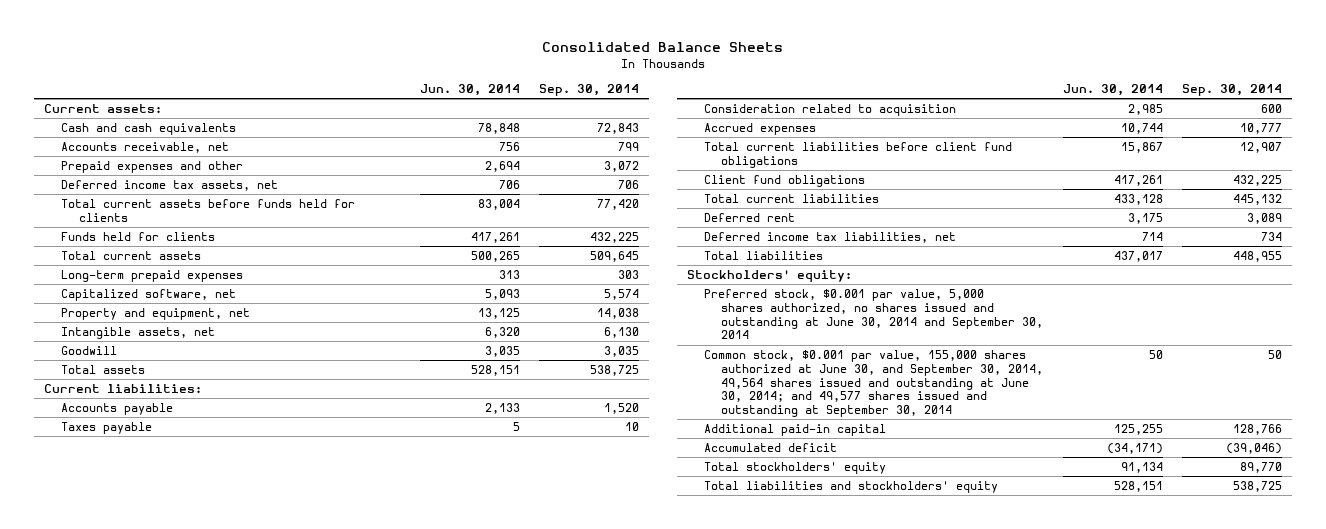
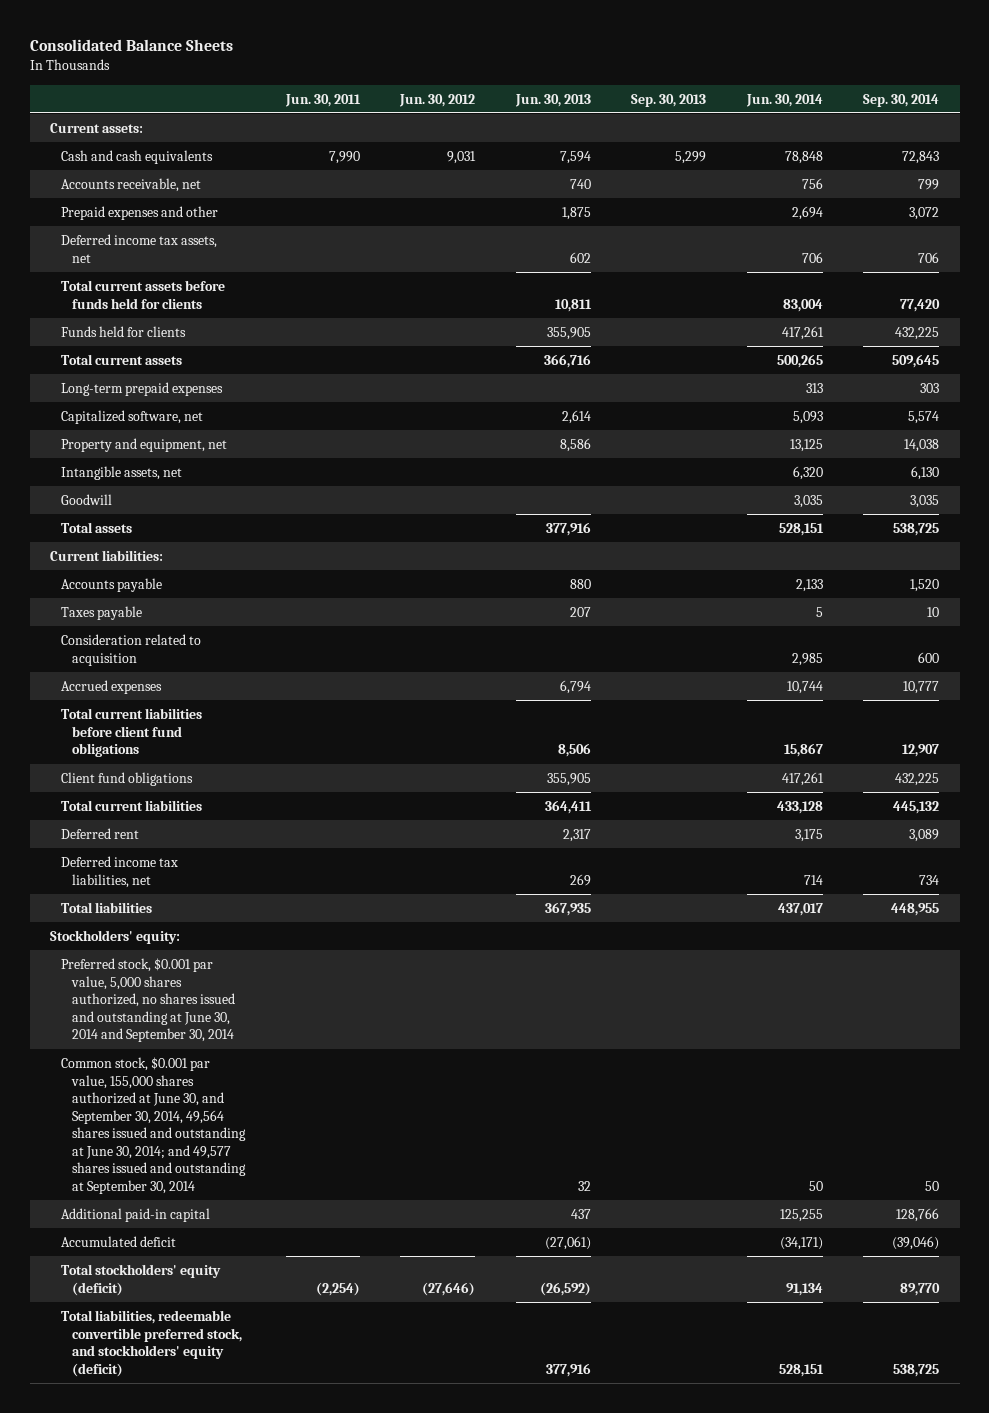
- | Jun. 30, 2014 | Sep. 30, 2014
+ | Jun. 30, 2011 | Jun. 30, 2012 | Jun. 30, 2013 | Sep. 30, 2013 | Jun. 30, 2014 | Sep. 30, 2014
- Total stockholders' equity | 91,134 | 89,770
- Total liabilities and stockholders' equity | 528,151 | 538,725
+ Total stockholders' equity (deficit) | (2,254) | (27,646) | (26,592) | | 91,134 | 89,770
+ Total liabilities, redeemable convertible preferred stock, and stockholders' equity (deficit) | | | 377,916 | | 528,151 | 538,725

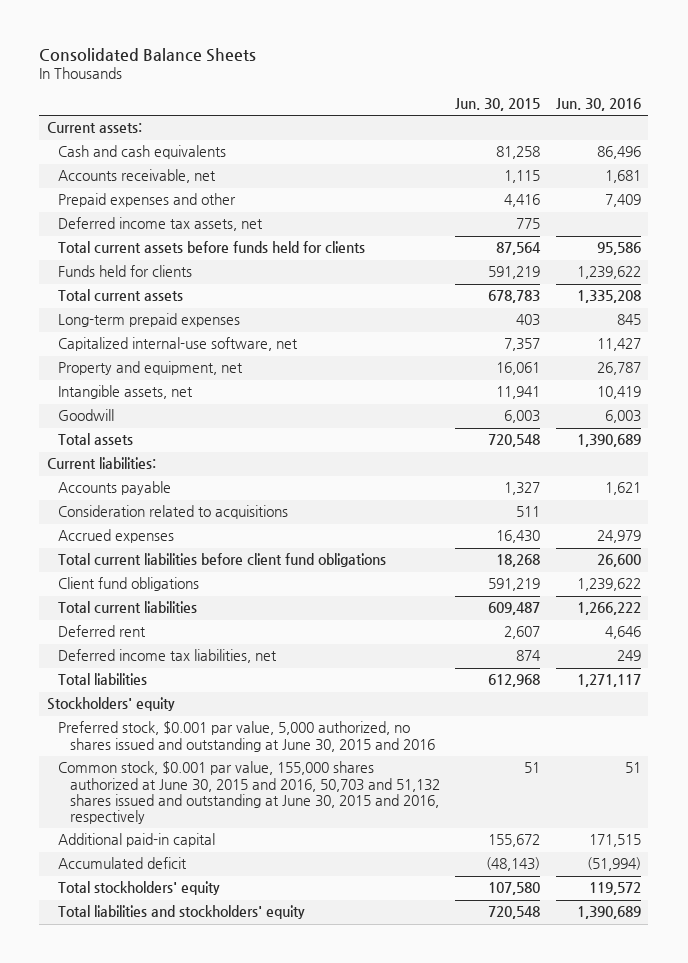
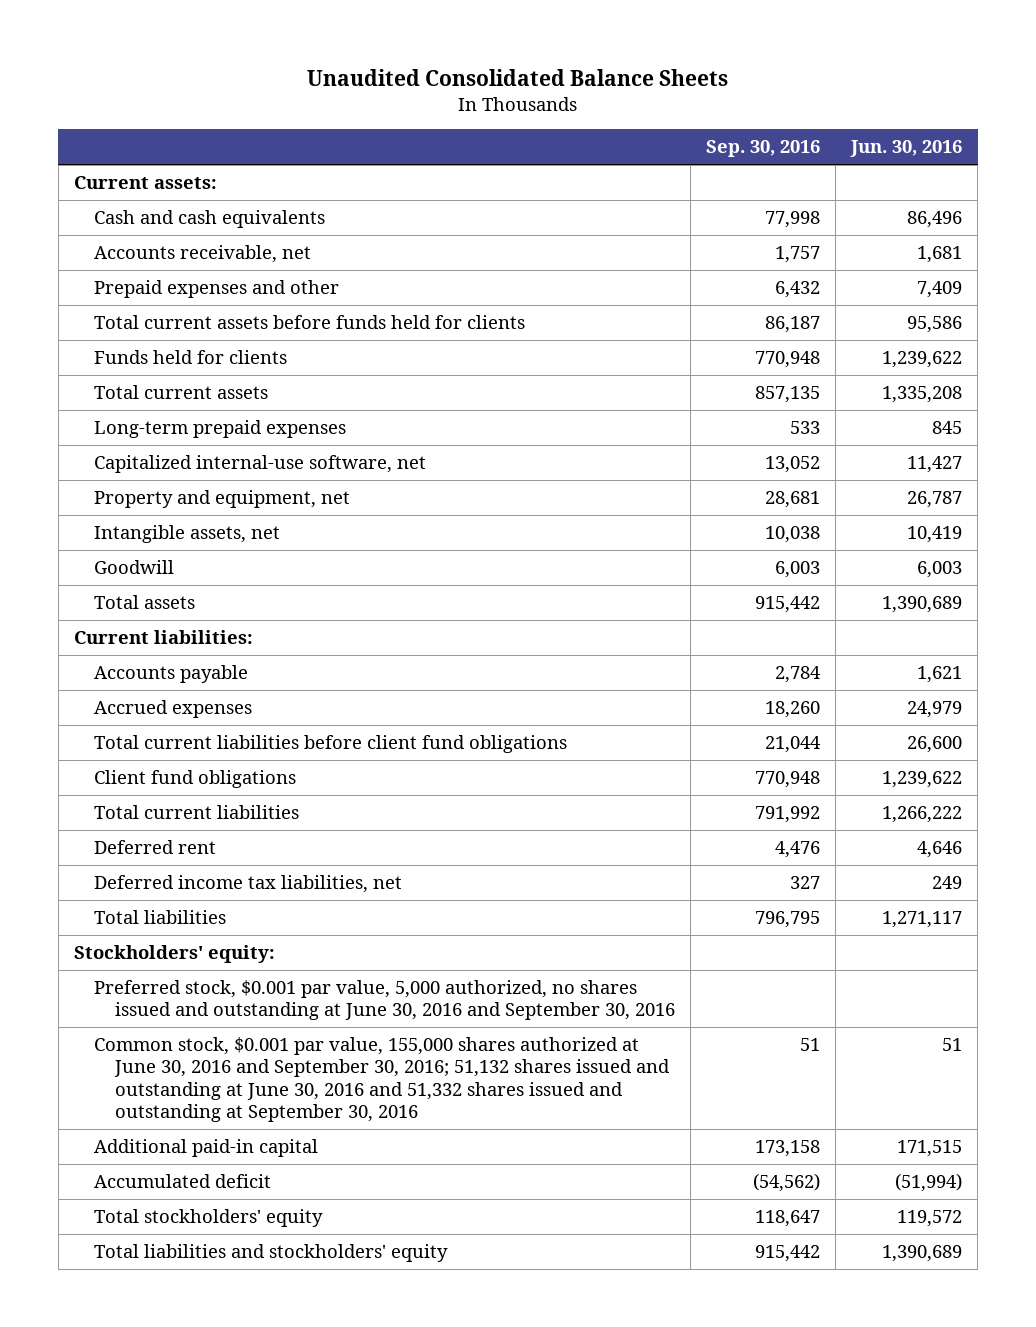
- Consolidated Balance Sheets
+ Unaudited Consolidated Balance Sheets
- | Jun. 30, 2015 | Jun. 30, 2016
+ | Sep. 30, 2016 | Jun. 30, 2016
- Deferred income tax assets, net | 775 |
- Consideration related to acquisitions | 511 |
- Stockholders' equity
- Preferred stock, $0.001 par value, 5,000 authorized, no shares issued and outstanding at June 30, 2015 and 2016
- Common stock, $0.001 par value, 155,000 shares authorized at June 30, 2015 and 2016, 50,703 and 51,132 shares issued and outstanding at June 30, 2015 and 2016, respectively | 51 | 51
+ Stockholders' equity:
+ Preferred stock, $0.001 par value, 5,000 authorized, no shares issued and outstanding at June 30, 2016 and September 30, 2016
+ Common stock, $0.001 par value, 155,000 shares authorized at June 30, 2016 and September 30, 2016; 51,132 shares issued and outstanding at June 30, 2016 and 51,332 shares issued and outstanding at September 30, 2016 | 51 | 51

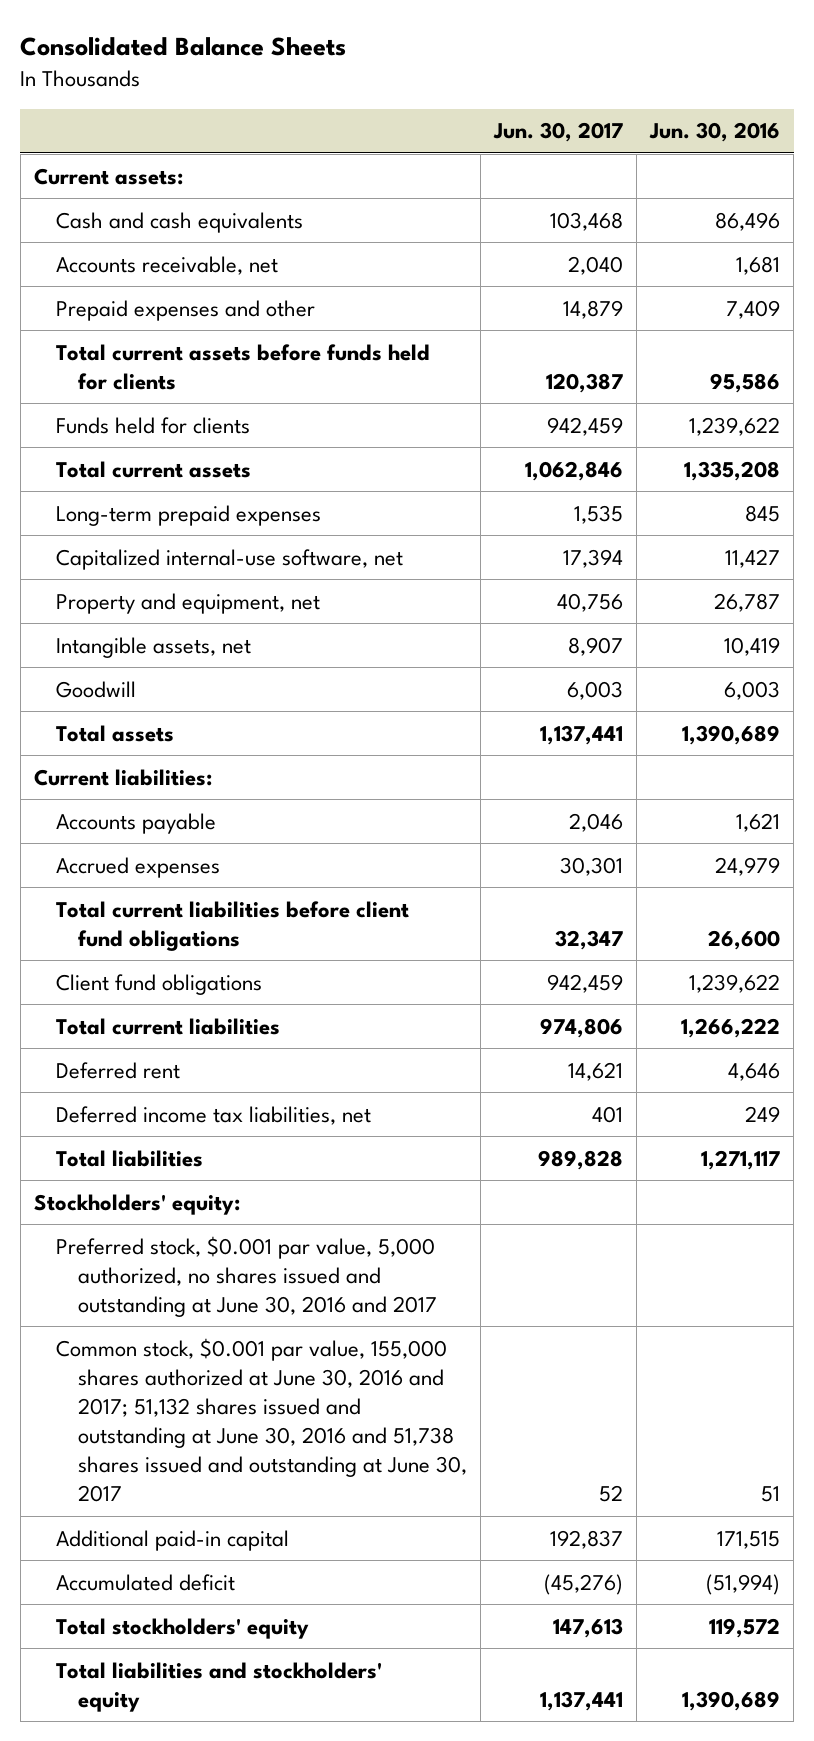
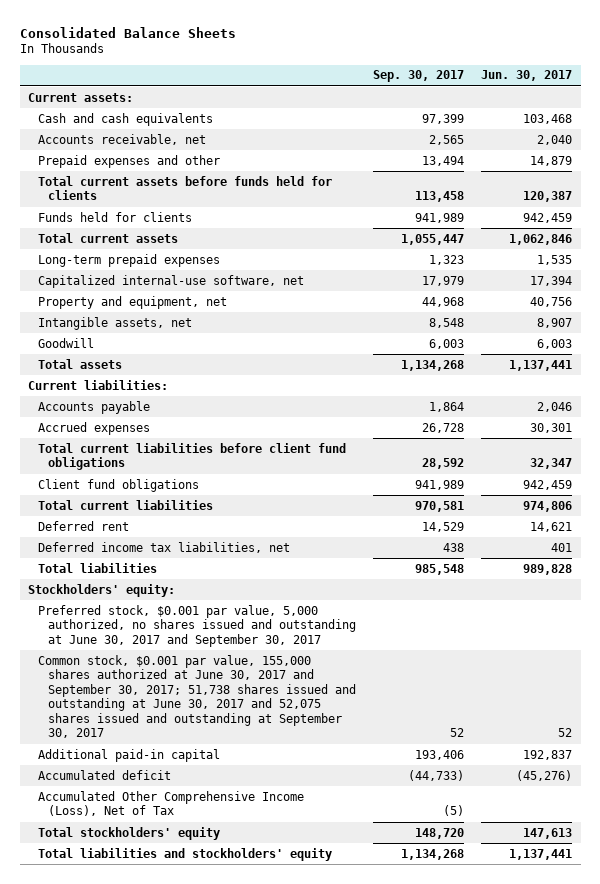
- | Jun. 30, 2017 | Jun. 30, 2016
+ | Sep. 30, 2017 | Jun. 30, 2017
- Preferred stock, $0.001 par value, 5,000 authorized, no shares issued and outstanding at June 30, 2016 and 2017
- Common stock, $0.001 par value, 155,000 shares authorized at June 30, 2016 and 2017; 51,132 shares issued and outstanding at June 30, 2016 and 51,738 shares issued and outstanding at June 30, 2017 | 52 | 51
+ Preferred stock, $0.001 par value, 5,000 authorized, no shares issued and outstanding at June 30, 2017 and September 30, 2017
+ Common stock, $0.001 par value, 155,000 shares authorized at June 30, 2017 and September 30, 2017; 51,738 shares issued and outstanding at June 30, 2017 and 52,075 shares issued and outstanding at September 30, 2017 | 52 | 52
+ Accumulated Other Comprehensive Income (Loss), Net of Tax | (5) |

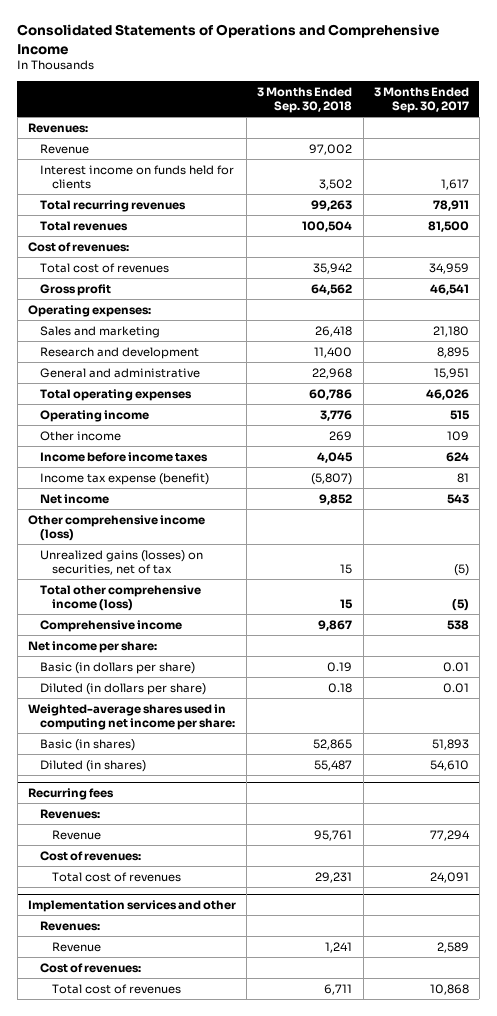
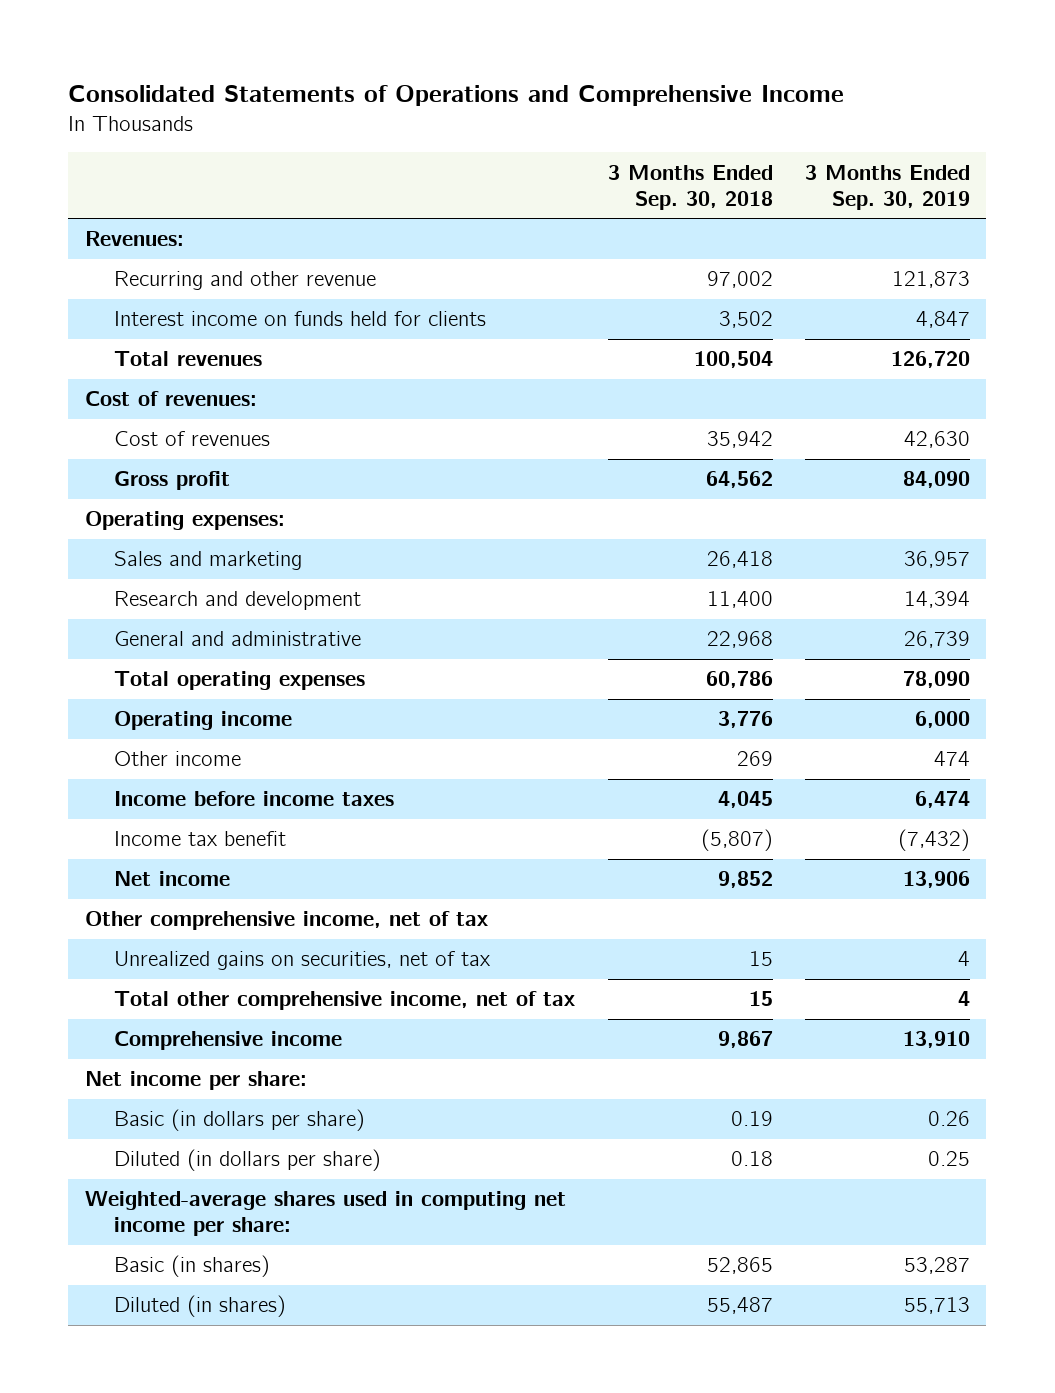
- | 3 Months Ended Sep. 30, 2018 | 3 Months Ended Sep. 30, 2017
+ | 3 Months Ended Sep. 30, 2018 | 3 Months Ended Sep. 30, 2019
- Revenue | 97,002 |
+ Recurring and other revenue | 97,002 | 121,873
- Total recurring revenues | 99,263 | 78,911
- Total cost of revenues | 35,942 | 34,959
+ Cost of revenues | 35,942 | 42,630
- Income tax expense (benefit) | (5,807) | 81
+ Income tax benefit | (5,807) | (7,432)
- Other comprehensive income (loss)
- Unrealized gains (losses) on securities, net of tax | 15 | (5)
- Total other comprehensive income (loss) | 15 | (5)
+ Other comprehensive income, net of tax
+ Unrealized gains on securities, net of tax | 15 | 4
+ Total other comprehensive income, net of tax | 15 | 4
- Recurring fees
- Revenues:
- Revenue | 95,761 | 77,294
- Cost of revenues:
- Total cost of revenues | 29,231 | 24,091
- Implementation services and other
- Revenues:
- Revenue | 1,241 | 2,589
- Cost of revenues:
- Total cost of revenues | 6,711 | 10,868

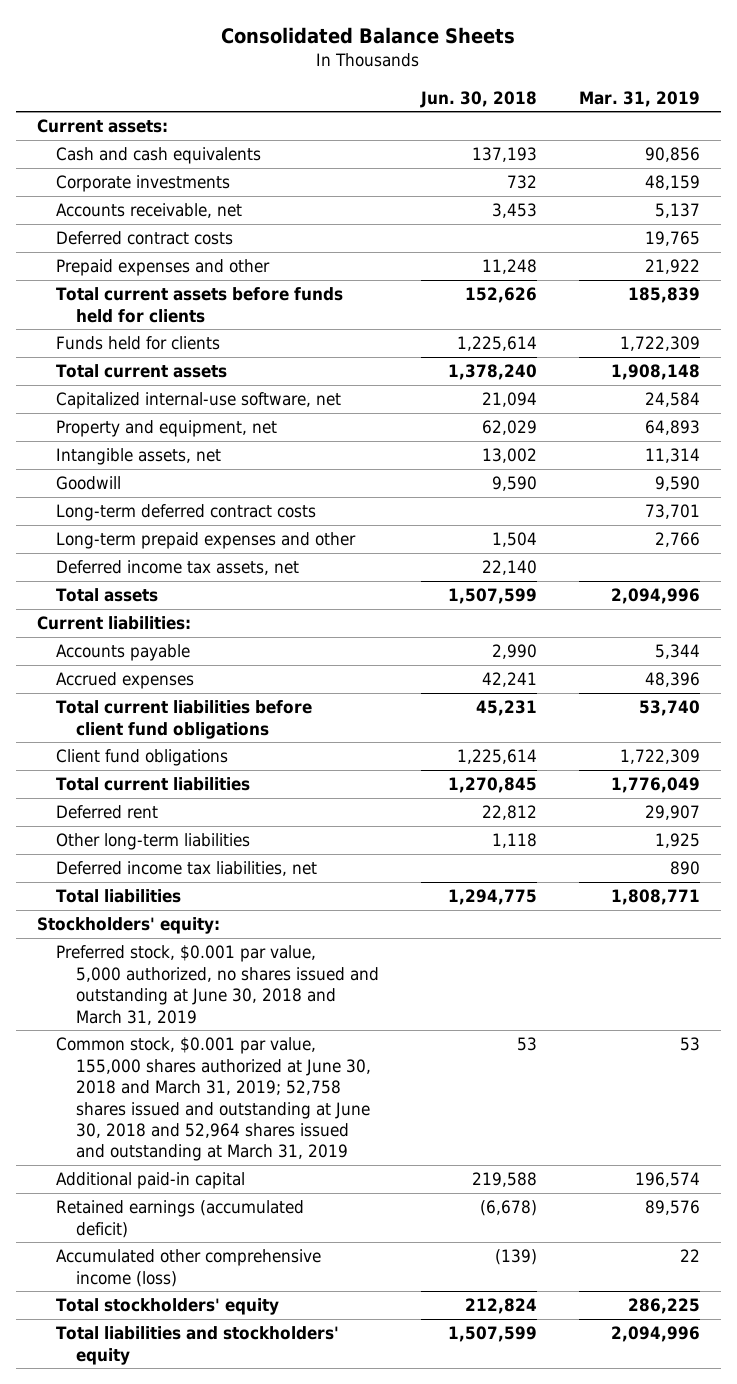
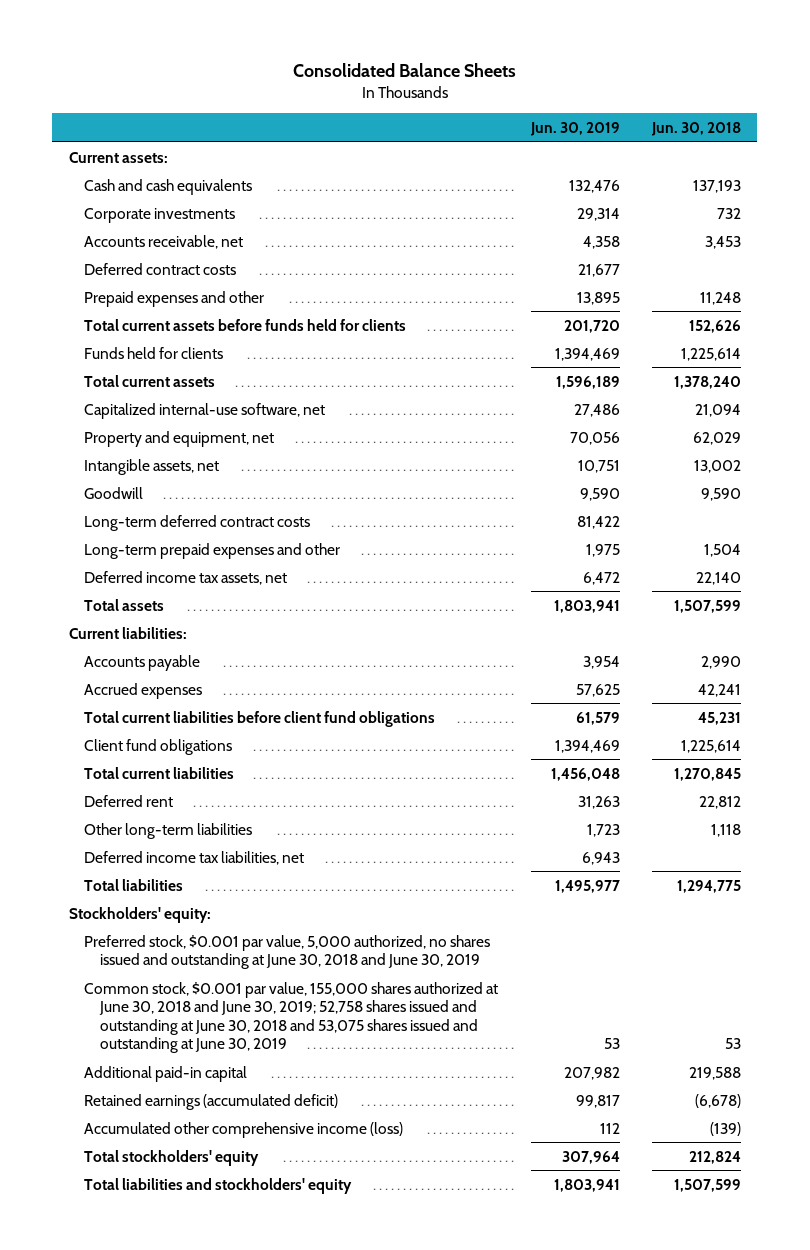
- | Jun. 30, 2018 | Mar. 31, 2019
+ | Jun. 30, 2019 | Jun. 30, 2018
- Preferred stock, $0.001 par value, 5,000 authorized, no shares issued and outstanding at June 30, 2018 and March 31, 2019
- Common stock, $0.001 par value, 155,000 shares authorized at June 30, 2018 and March 31, 2019; 52,758 shares issued and outstanding at June 30, 2018 and 52,964 shares issued and outstanding at March 31, 2019 | 53 | 53
+ Preferred stock, $0.001 par value, 5,000 authorized, no shares issued and outstanding at June 30, 2018 and June 30, 2019
+ Common stock, $0.001 par value, 155,000 shares authorized at June 30, 2018 and June 30, 2019; 52,758 shares issued and outstanding at June 30, 2018 and 53,075 shares issued and outstanding at June 30, 2019 | 53 | 53

